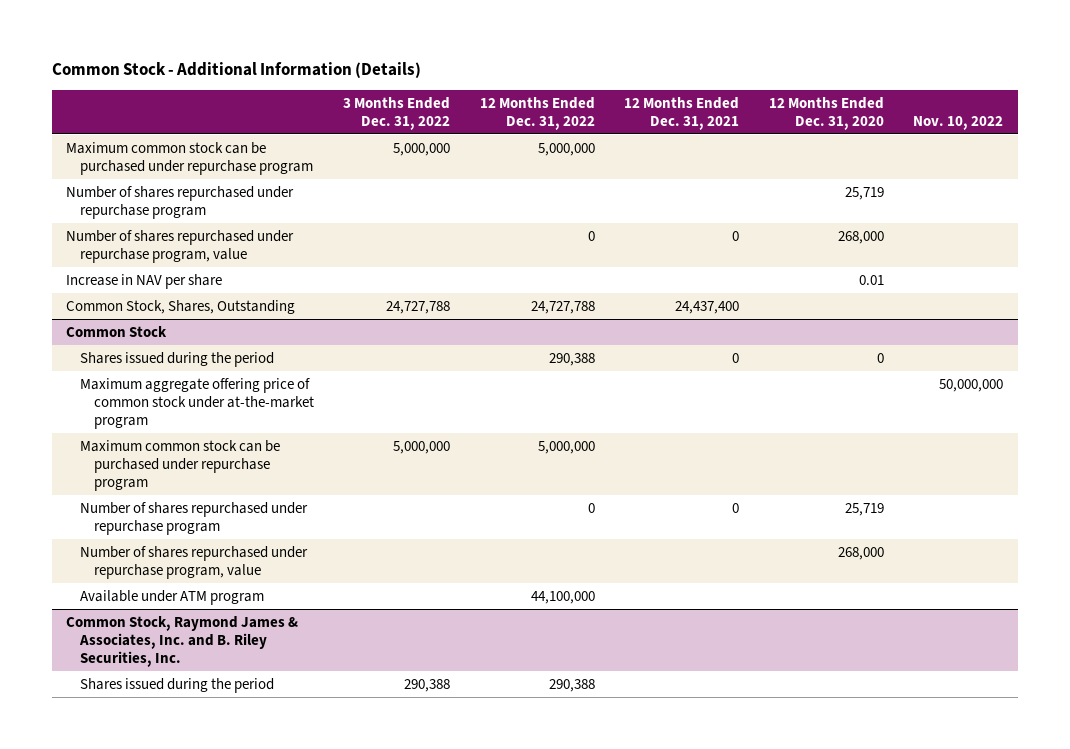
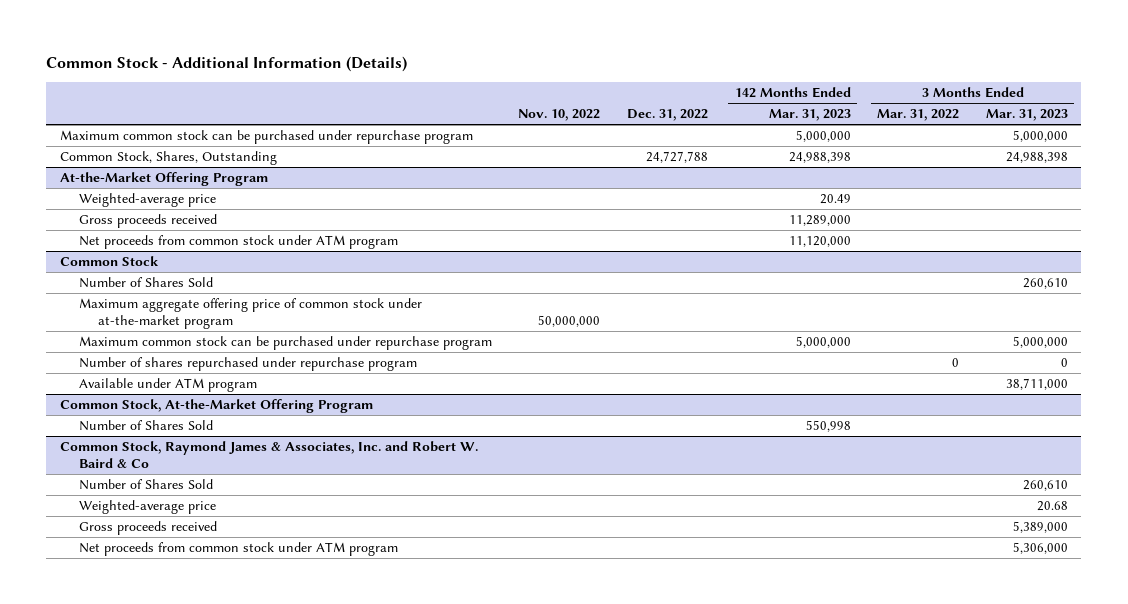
- | 3 Months Ended Dec. 31, 2022 | 12 Months Ended Dec. 31, 2022 | 12 Months Ended Dec. 31, 2021 | 12 Months Ended Dec. 31, 2020 | Nov. 10, 2022
+ | Nov. 10, 2022 | Dec. 31, 2022 | 142 Months Ended Mar. 31, 2023 | 3 Months Ended Mar. 31, 2022 | 3 Months Ended Mar. 31, 2023
- Number of shares repurchased under repurchase program | | | | 25,719 |
- Number of shares repurchased under repurchase program, value | | 0 | 0 | 268,000 |
- Increase in NAV per share | | | | 0.01 |
+ At-the-Market Offering Program
+ Weighted-average price | | | 20.49 | |
+ Gross proceeds received | | | 11,289,000 | |
+ Net proceeds from common stock under ATM program | | | 11,120,000 | |
@ Common Stock
- Shares issued during the period | | 290,388 | 0 | 0 |
+ Number of Shares Sold | | | | | 260,610
- Number of shares repurchased under repurchase program, value | | | | 268,000 |
- Common Stock, Raymond James & Associates, Inc. and B. Riley Securities, Inc.
- Shares issued during the period | 290,388 | 290,388 | | |
+ Common Stock, At-the-Market Offering Program
+ Number of Shares Sold | | | 550,998 | |
+ Common Stock, Raymond James & Associates, Inc. and Robert W. Baird & Co
+ Number of Shares Sold | | | | | 260,610
+ Weighted-average price | | | | | 20.68
+ Gross proceeds received | | | | | 5,389,000
+ Net proceeds from common stock under ATM program | | | | | 5,306,000

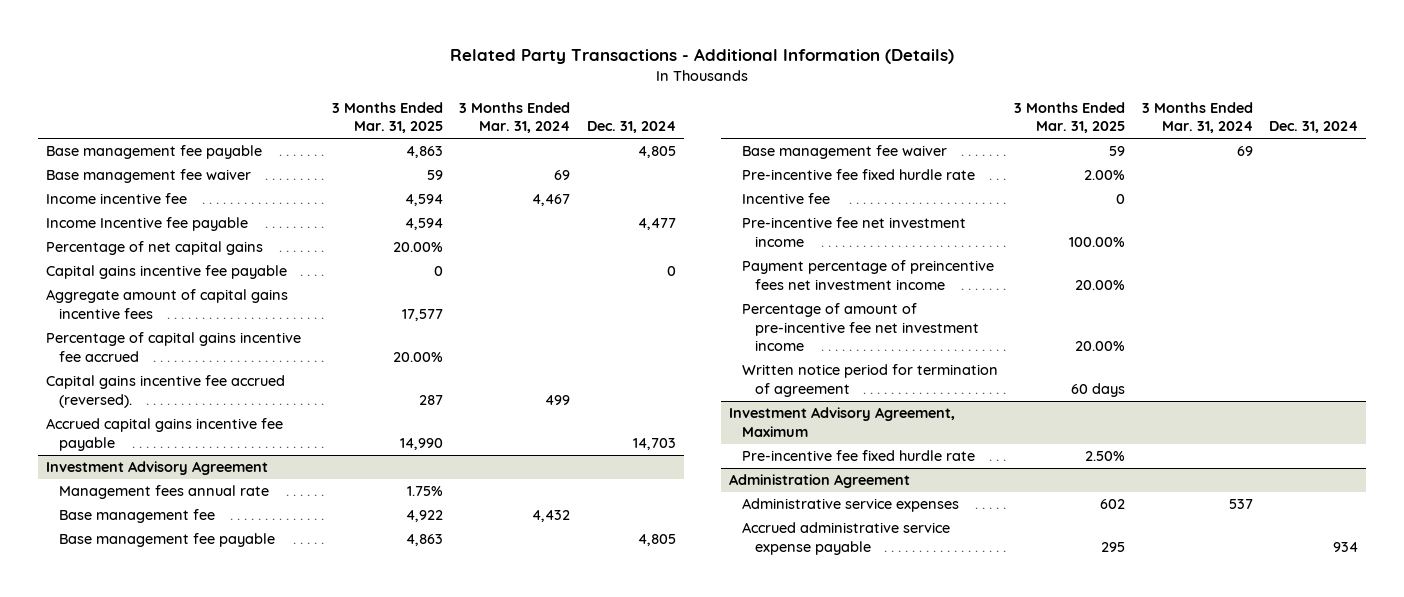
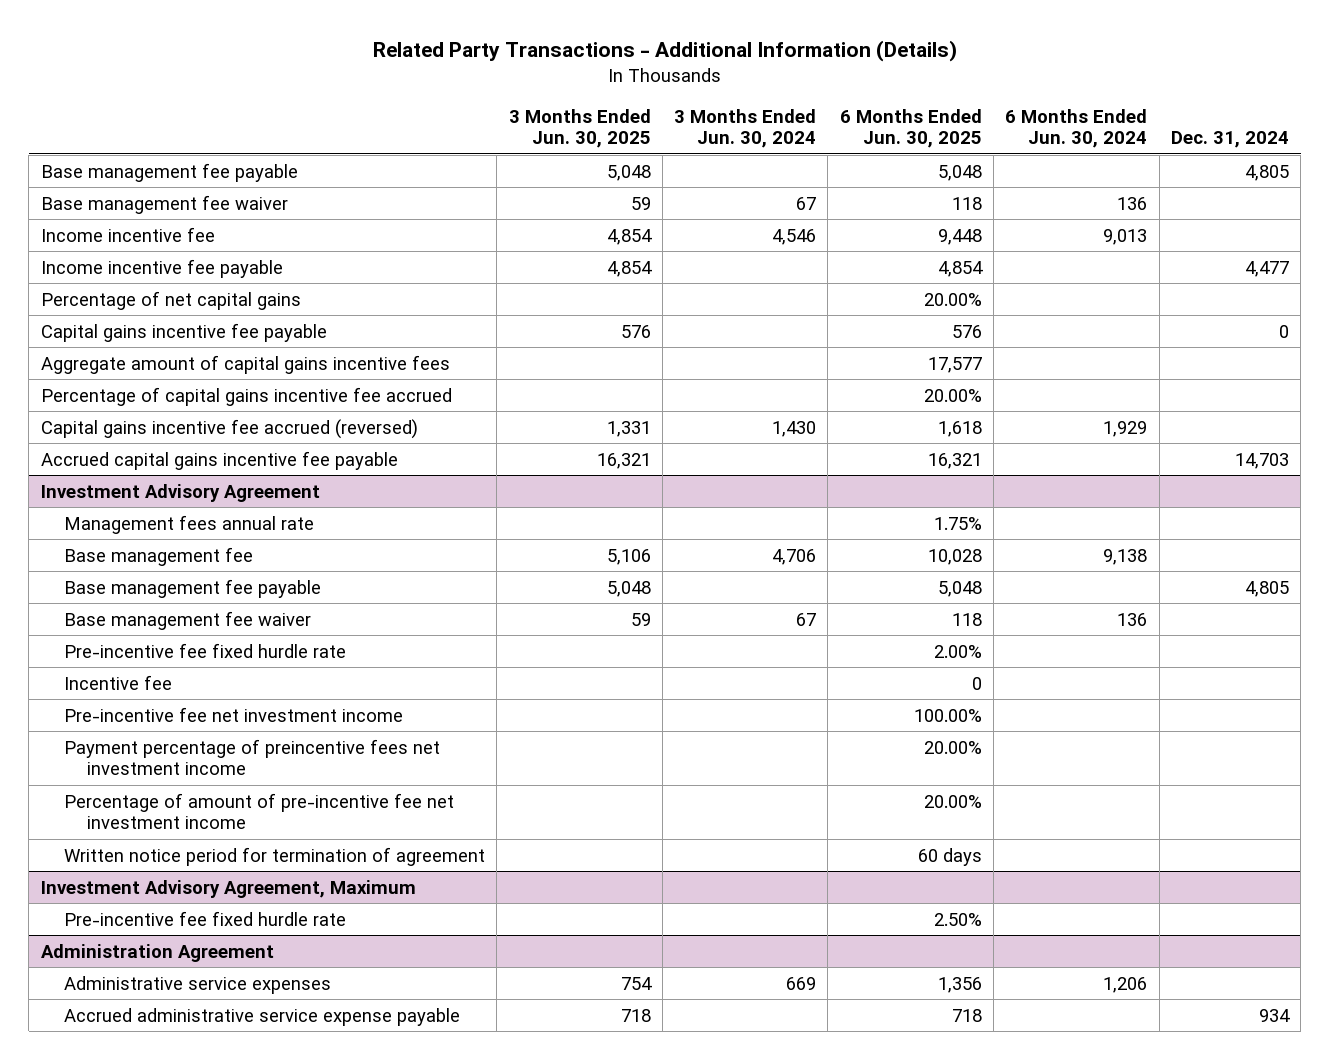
- | 3 Months Ended Mar. 31, 2025 | 3 Months Ended Mar. 31, 2024 | Dec. 31, 2024
+ | 3 Months Ended Jun. 30, 2025 | 3 Months Ended Jun. 30, 2024 | 6 Months Ended Jun. 30, 2025 | 6 Months Ended Jun. 30, 2024 | Dec. 31, 2024
- Income Incentive fee payable | 4,594 | | 4,477
+ Income incentive fee payable | 4,854 | | 4,854 | | 4,477
- Capital gains incentive fee accrued (reversed). | 287 | 499 |
+ Capital gains incentive fee accrued (reversed) | 1,331 | 1,430 | 1,618 | 1,929 |

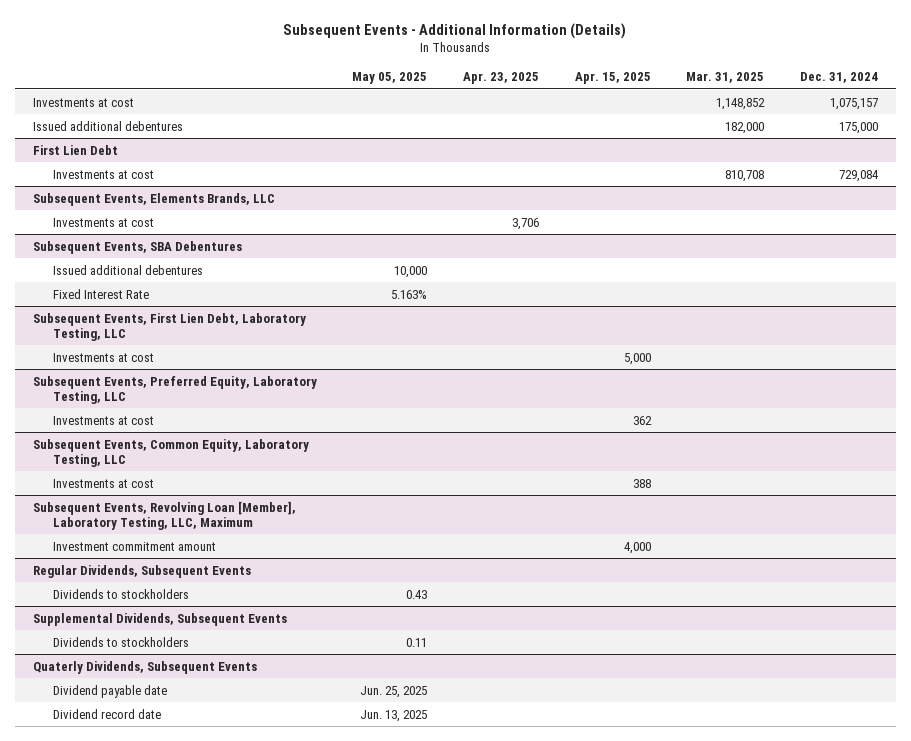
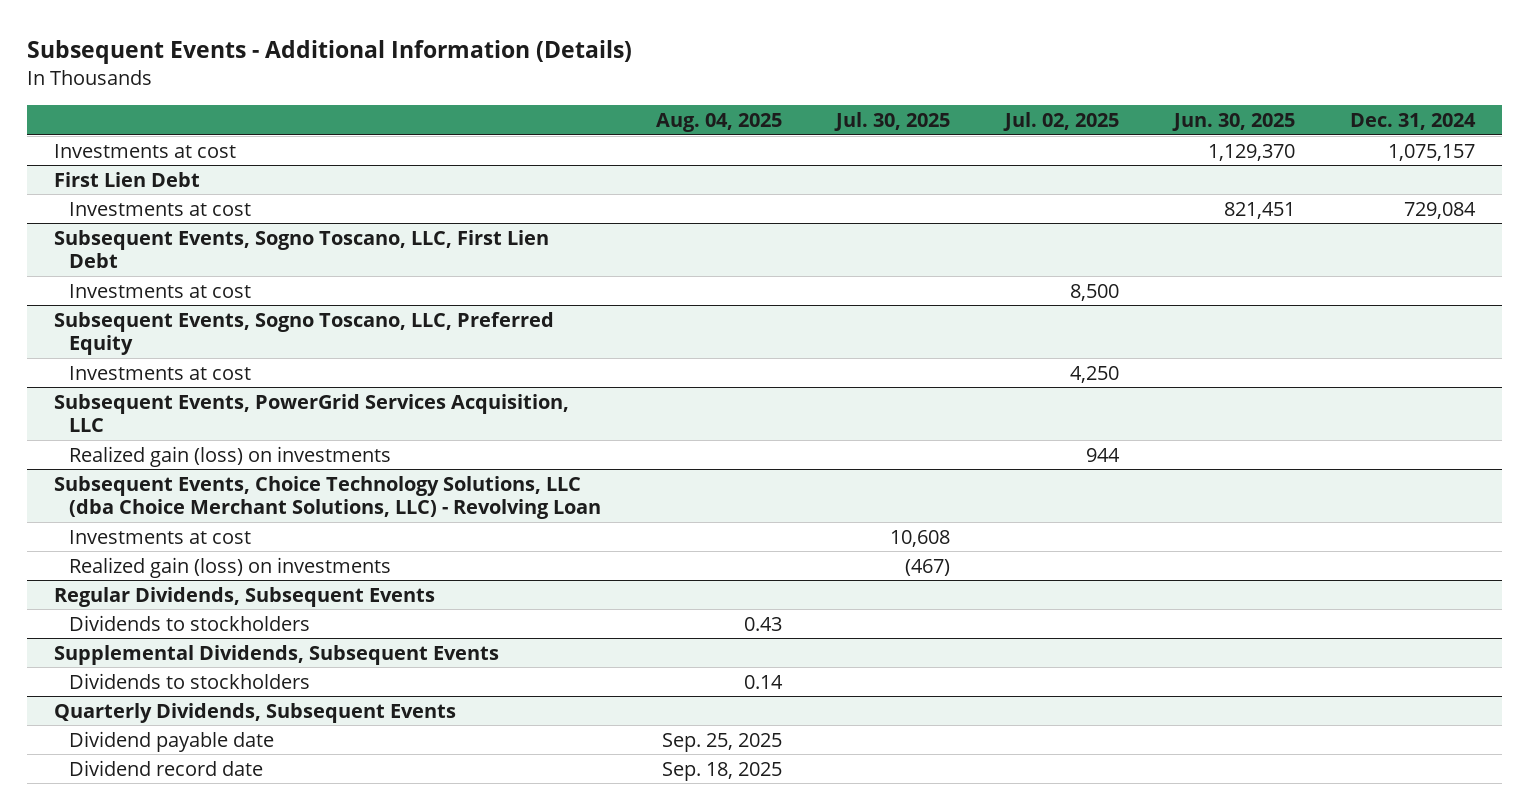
- | May 05, 2025 | Apr. 23, 2025 | Apr. 15, 2025 | Mar. 31, 2025 | Dec. 31, 2024
+ | Aug. 04, 2025 | Jul. 30, 2025 | Jul. 02, 2025 | Jun. 30, 2025 | Dec. 31, 2024
- Issued additional debentures | | | | 182,000 | 175,000
- Subsequent Events, Elements Brands, LLC
- Investments at cost | | 3,706 | | |
- Subsequent Events, SBA Debentures
- Issued additional debentures | 10,000 | | | |
- Fixed Interest Rate | 5.163% | | | |
- Subsequent Events, First Lien Debt, Laboratory Testing, LLC
+ Subsequent Events, Sogno Toscano, LLC, First Lien Debt
- Subsequent Events, Preferred Equity, Laboratory Testing, LLC
+ Subsequent Events, Sogno Toscano, LLC, Preferred Equity
- Subsequent Events, Common Equity, Laboratory Testing, LLC
- Investments at cost | | | 388 | |
- Subsequent Events, Revolving Loan [Member], Laboratory Testing, LLC, Maximum
- Investment commitment amount | | | 4,000 | |
+ Subsequent Events, PowerGrid Services Acquisition, LLC
+ Realized gain (loss) on investments | | | 944 | |
+ Subsequent Events, Choice Technology Solutions, LLC (dba Choice Merchant Solutions, LLC) - Revolving Loan
+ Investments at cost | | 10,608 | | |
+ Realized gain (loss) on investments | | (467) | | |
- Quaterly Dividends, Subsequent Events
+ Quarterly Dividends, Subsequent Events

